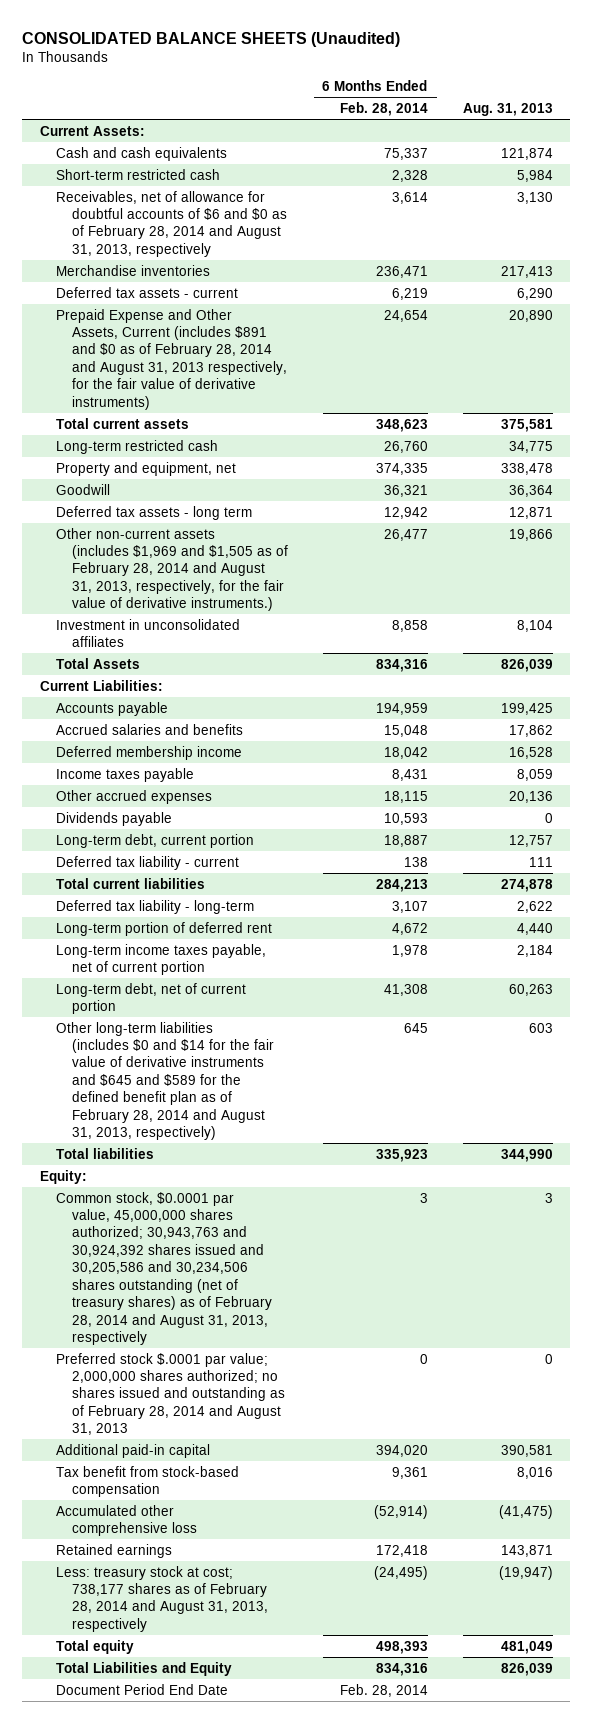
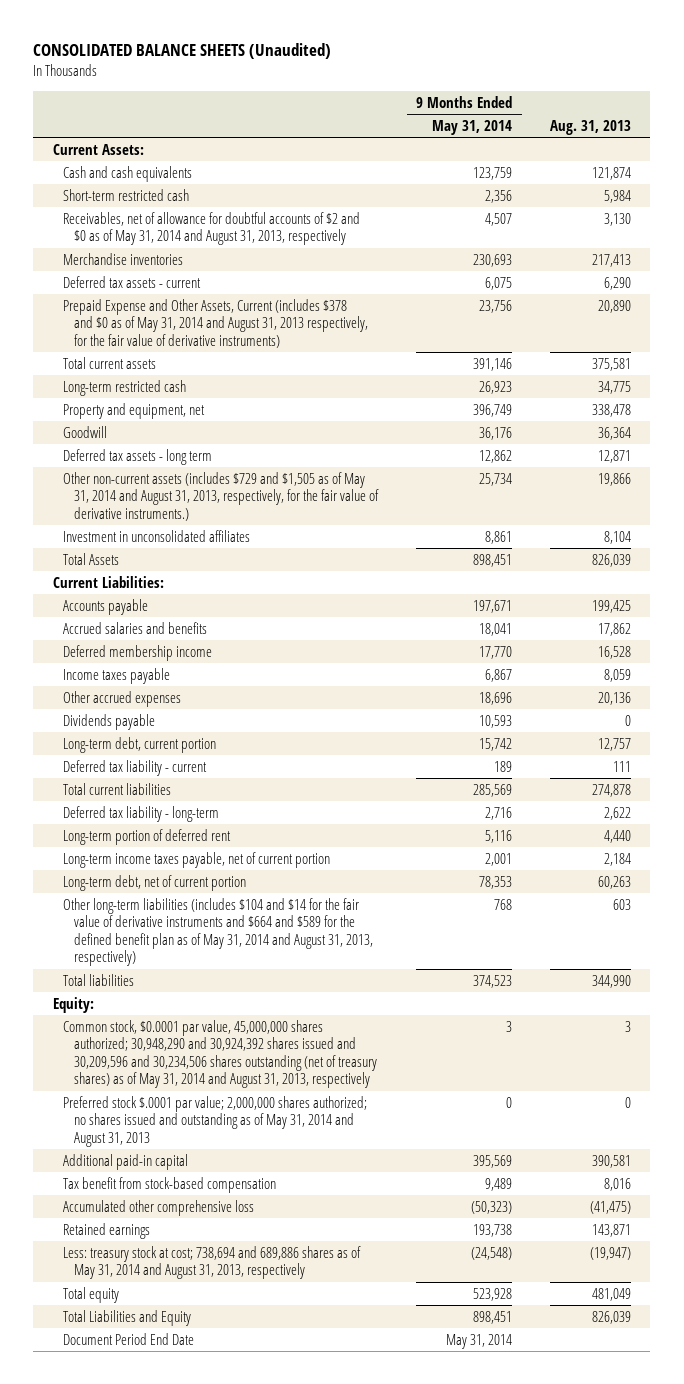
- | 6 Months Ended Feb. 28, 2014 | Aug. 31, 2013
+ | 9 Months Ended May 31, 2014 | Aug. 31, 2013
- Receivables, net of allowance for doubtful accounts of $6 and $0 as of February 28, 2014 and August 31, 2013, respectively | 3,614 | 3,130
+ Receivables, net of allowance for doubtful accounts of $2 and $0 as of May 31, 2014 and August 31, 2013, respectively | 4,507 | 3,130
- Prepaid Expense and Other Assets, Current (includes $891 and $0 as of February 28, 2014 and August 31, 2013 respectively, for the fair value of derivative instruments) | 24,654 | 20,890
+ Prepaid Expense and Other Assets, Current (includes $378 and $0 as of May 31, 2014 and August 31, 2013 respectively, for the fair value of derivative instruments) | 23,756 | 20,890
- Other non-current assets (includes $1,969 and $1,505 as of February 28, 2014 and August 31, 2013, respectively, for the fair value of derivative instruments.) | 26,477 | 19,866
+ Other non-current assets (includes $729 and $1,505 as of May 31, 2014 and August 31, 2013, respectively, for the fair value of derivative instruments.) | 25,734 | 19,866
- Other long-term liabilities (includes $0 and $14 for the fair value of derivative instruments and $645 and $589 for the defined benefit plan as of February 28, 2014 and August 31, 2013, respectively) | 645 | 603
+ Other long-term liabilities (includes $104 and $14 for the fair value of derivative instruments and $664 and $589 for the defined benefit plan as of May 31, 2014 and August 31, 2013, respectively) | 768 | 603
- Common stock, $0.0001 par value, 45,000,000 shares authorized; 30,943,763 and 30,924,392 shares issued and 30,205,586 and 30,234,506 shares outstanding (net of treasury shares) as of February 28, 2014 and August 31, 2013, respectively | 3 | 3
- Preferred stock $.0001 par value; 2,000,000 shares authorized; no shares issued and outstanding as of February 28, 2014 and August 31, 2013 | 0 | 0
+ Common stock, $0.0001 par value, 45,000,000 shares authorized; 30,948,290 and 30,924,392 shares issued and 30,209,596 and 30,234,506 shares outstanding (net of treasury shares) as of May 31, 2014 and August 31, 2013, respectively | 3 | 3
+ Preferred stock $.0001 par value; 2,000,000 shares authorized; no shares issued and outstanding as of May 31, 2014 and August 31, 2013 | 0 | 0
- Less: treasury stock at cost; 738,177 shares as of February 28, 2014 and August 31, 2013, respectively | (24,495) | (19,947)
+ Less: treasury stock at cost; 738,694 and 689,886 shares as of May 31, 2014 and August 31, 2013, respectively | (24,548) | (19,947)

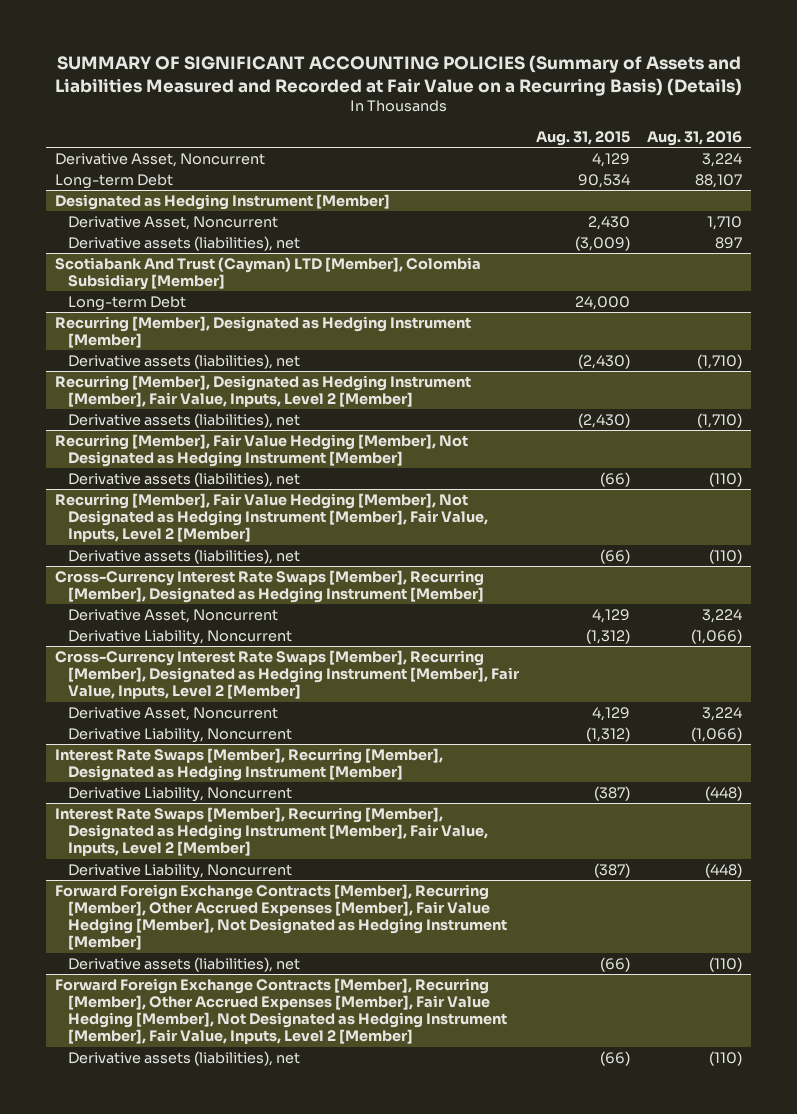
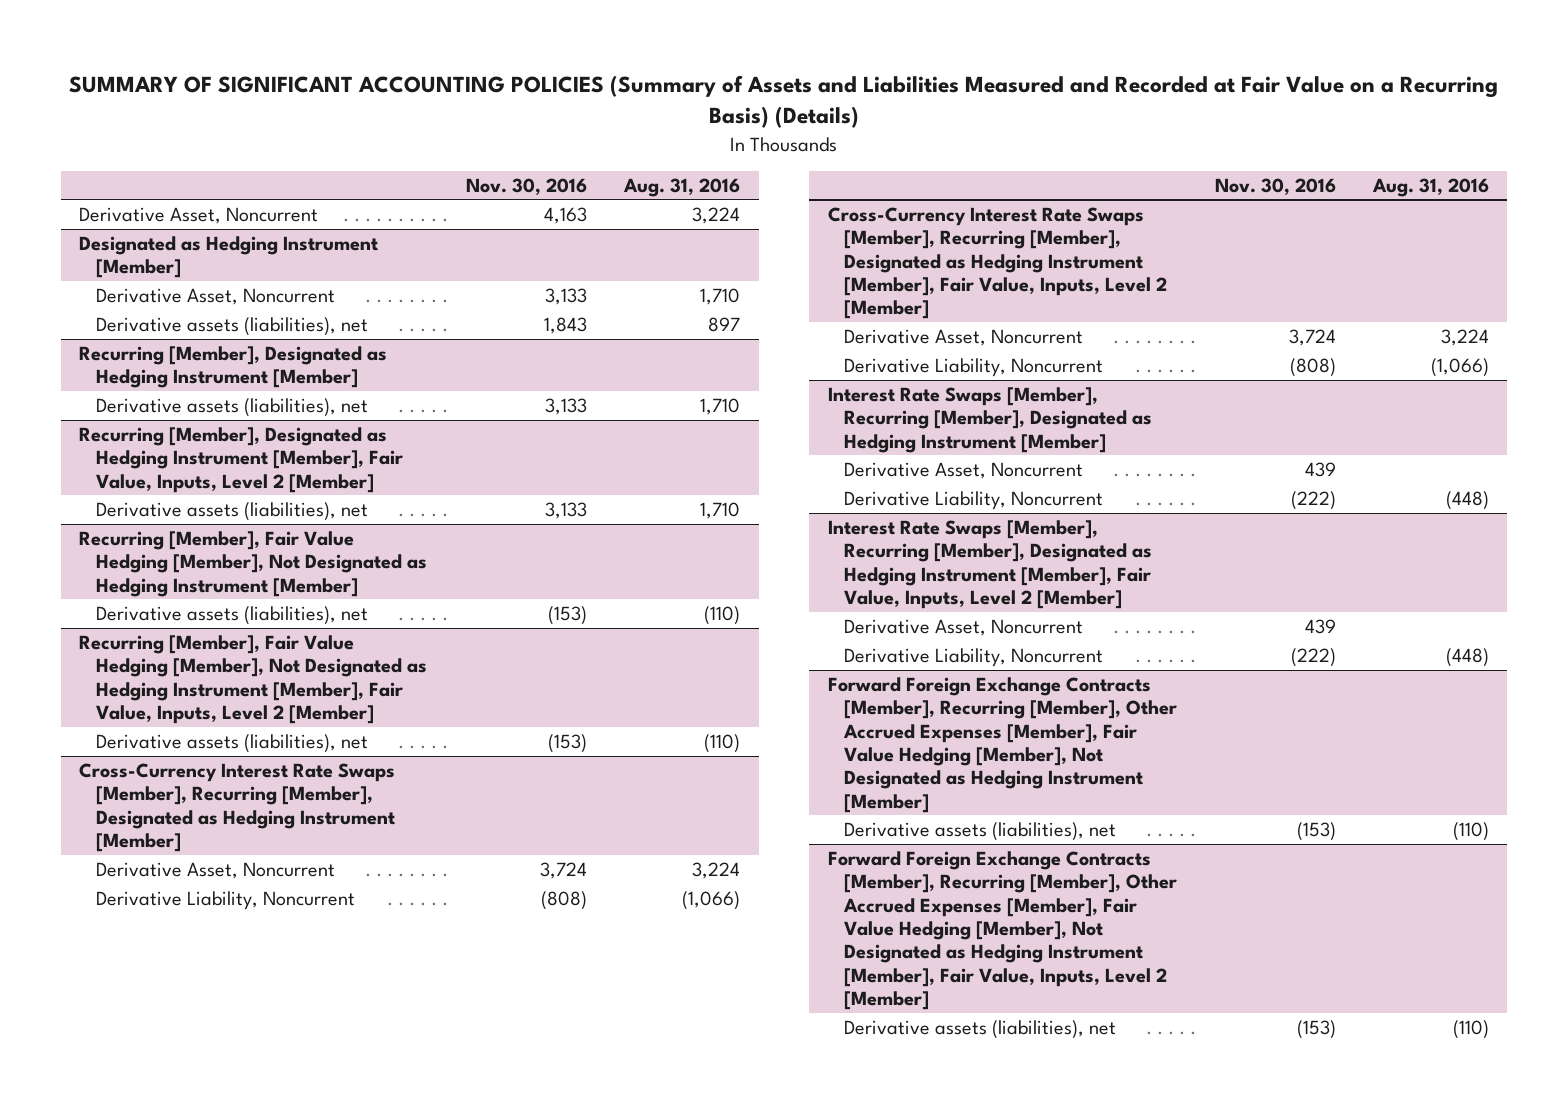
- | Aug. 31, 2015 | Aug. 31, 2016
+ | Nov. 30, 2016 | Aug. 31, 2016
- Long-term Debt | 90,534 | 88,107
- Scotiabank And Trust (Cayman) LTD [Member], Colombia Subsidiary [Member]
- Long-term Debt | 24,000 |
@ Recurring [Member], Designated as Hedging Instrument [Member]
- Derivative assets (liabilities), net | (2,430) | (1,710)
+ Derivative assets (liabilities), net | 3,133 | 1,710
@ Recurring [Member], Designated as Hedging Instrument [Member], Fair Value, Inputs, Level 2 [Member]
- Derivative assets (liabilities), net | (2,430) | (1,710)
+ Derivative assets (liabilities), net | 3,133 | 1,710
@ Interest Rate Swaps [Member], Recurring [Member], Designated as Hedging Instrument [Member]
+ Derivative Asset, Noncurrent | 439 |
@ Interest Rate Swaps [Member], Recurring [Member], Designated as Hedging Instrument [Member], Fair Value, Inputs, Level 2 [Member]
+ Derivative Asset, Noncurrent | 439 |

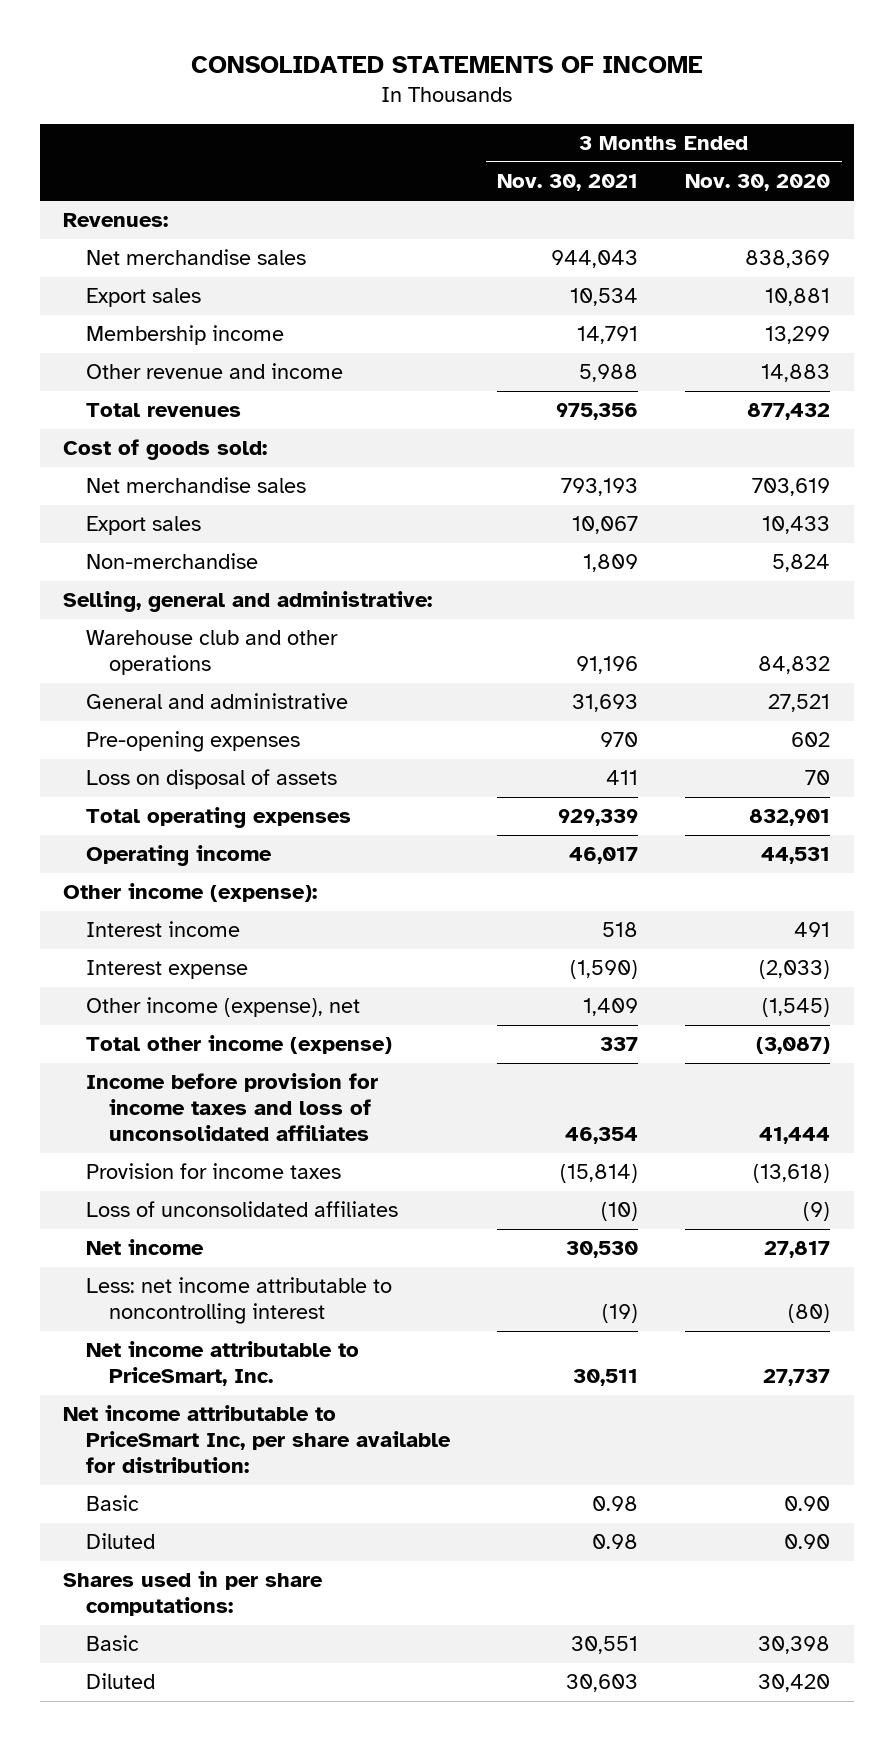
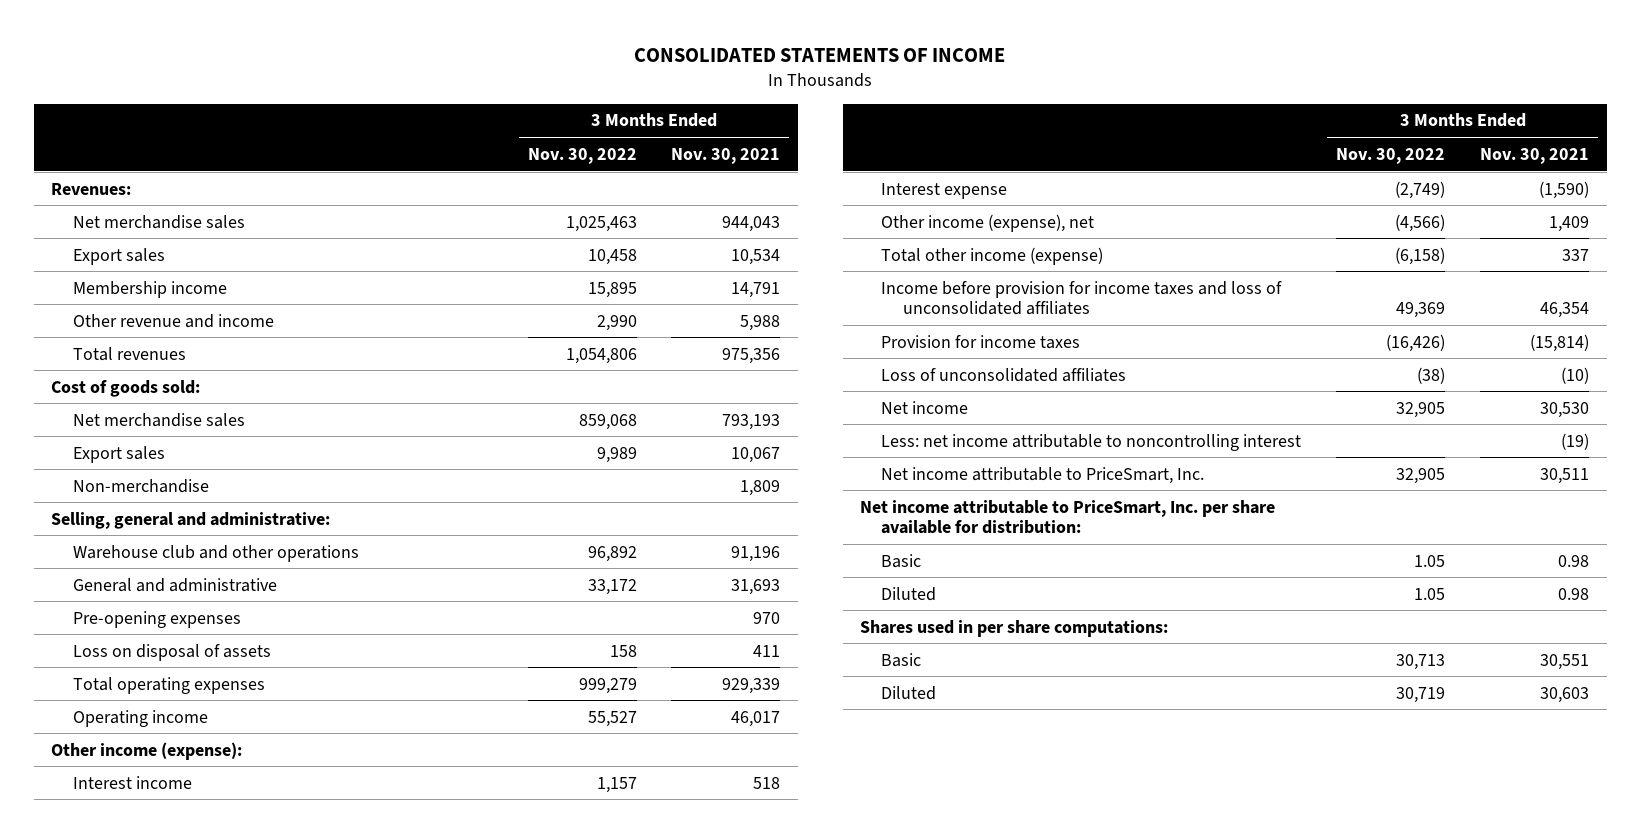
- | 3 Months Ended Nov. 30, 2021 | 3 Months Ended Nov. 30, 2020
+ | 3 Months Ended Nov. 30, 2022 | 3 Months Ended Nov. 30, 2021
- Net income attributable to PriceSmart Inc, per share available for distribution:
+ Net income attributable to PriceSmart, Inc. per share available for distribution:

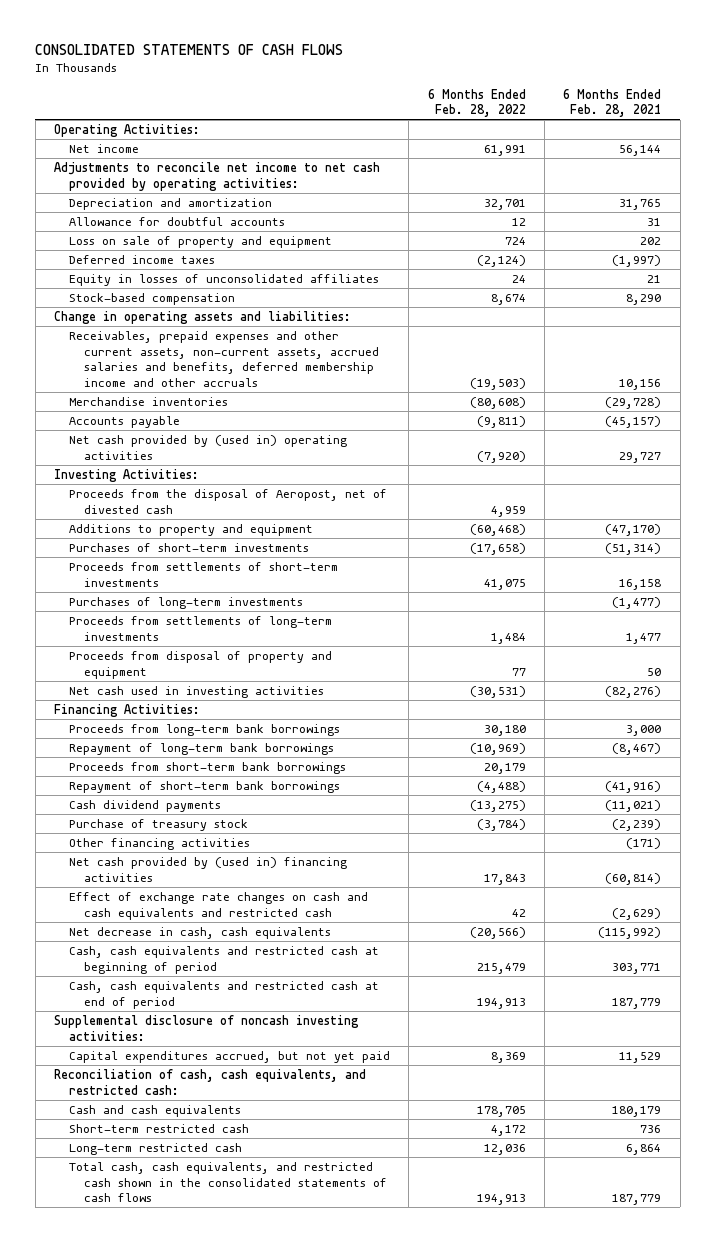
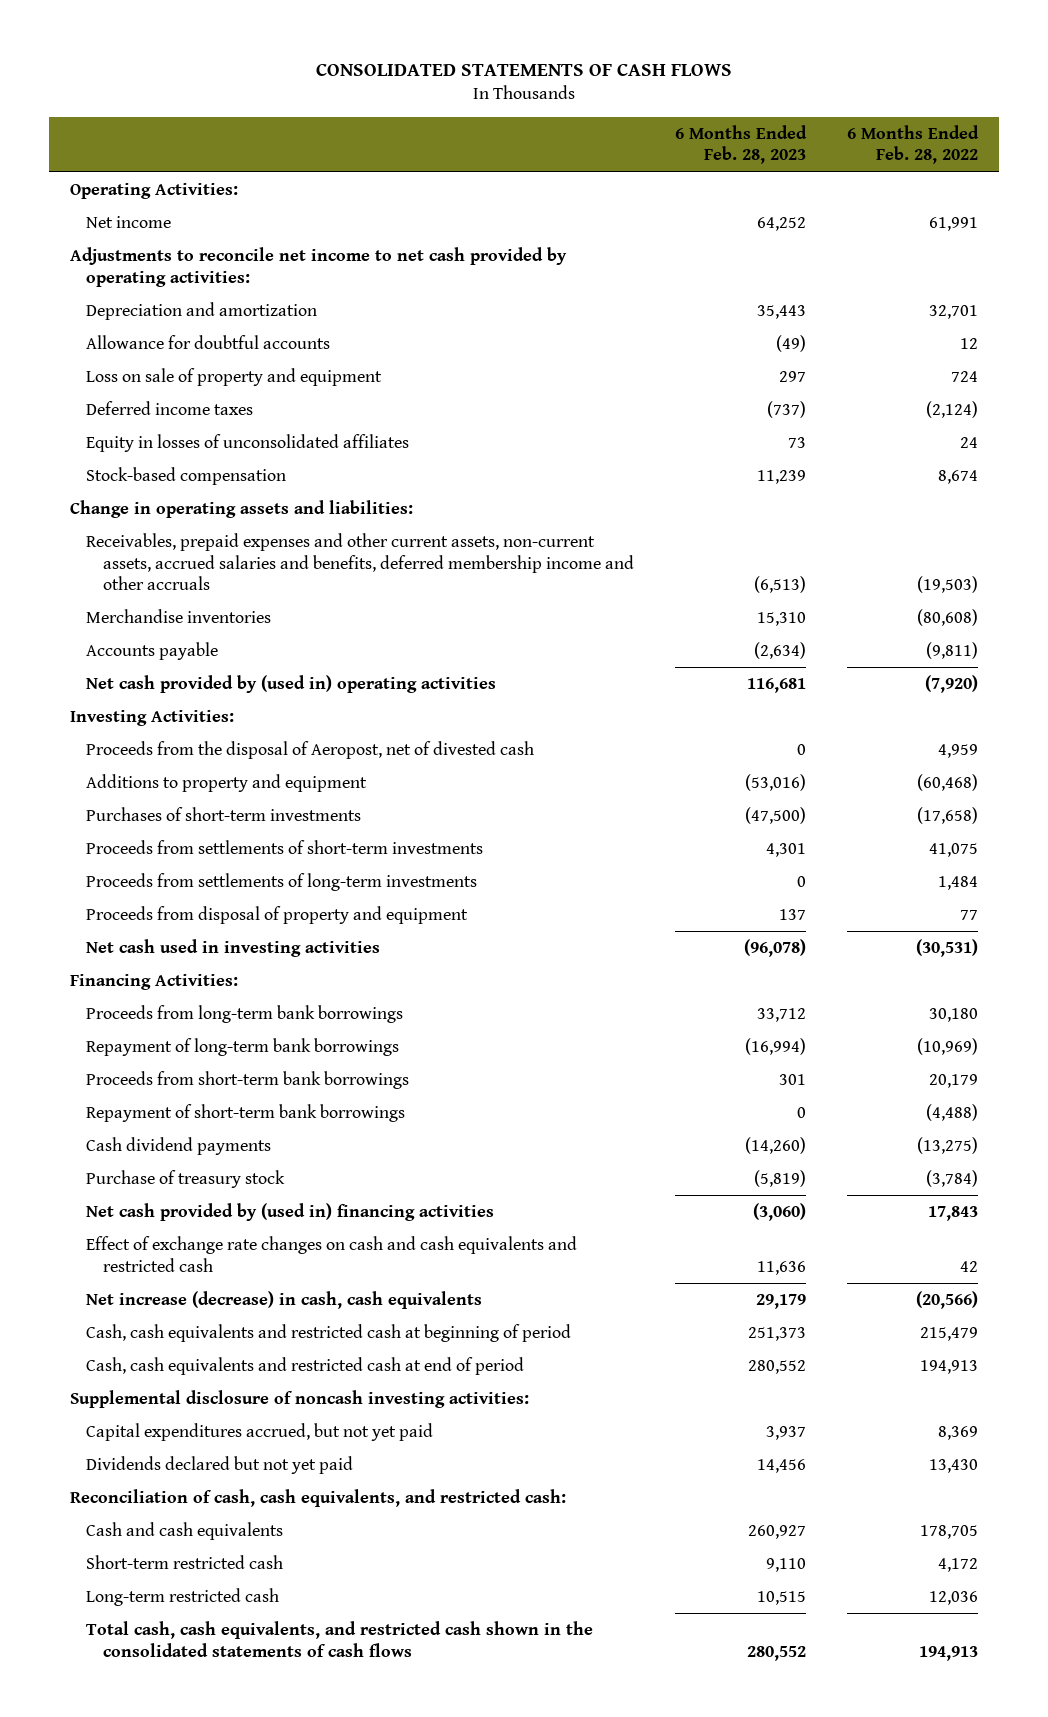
- | 6 Months Ended Feb. 28, 2022 | 6 Months Ended Feb. 28, 2021
+ | 6 Months Ended Feb. 28, 2023 | 6 Months Ended Feb. 28, 2022
- Purchases of long-term investments | | (1,477)
- Other financing activities | | (171)
- Net decrease in cash, cash equivalents | (20,566) | (115,992)
+ Net increase (decrease) in cash, cash equivalents | 29,179 | (20,566)
+ Dividends declared but not yet paid | 14,456 | 13,430

